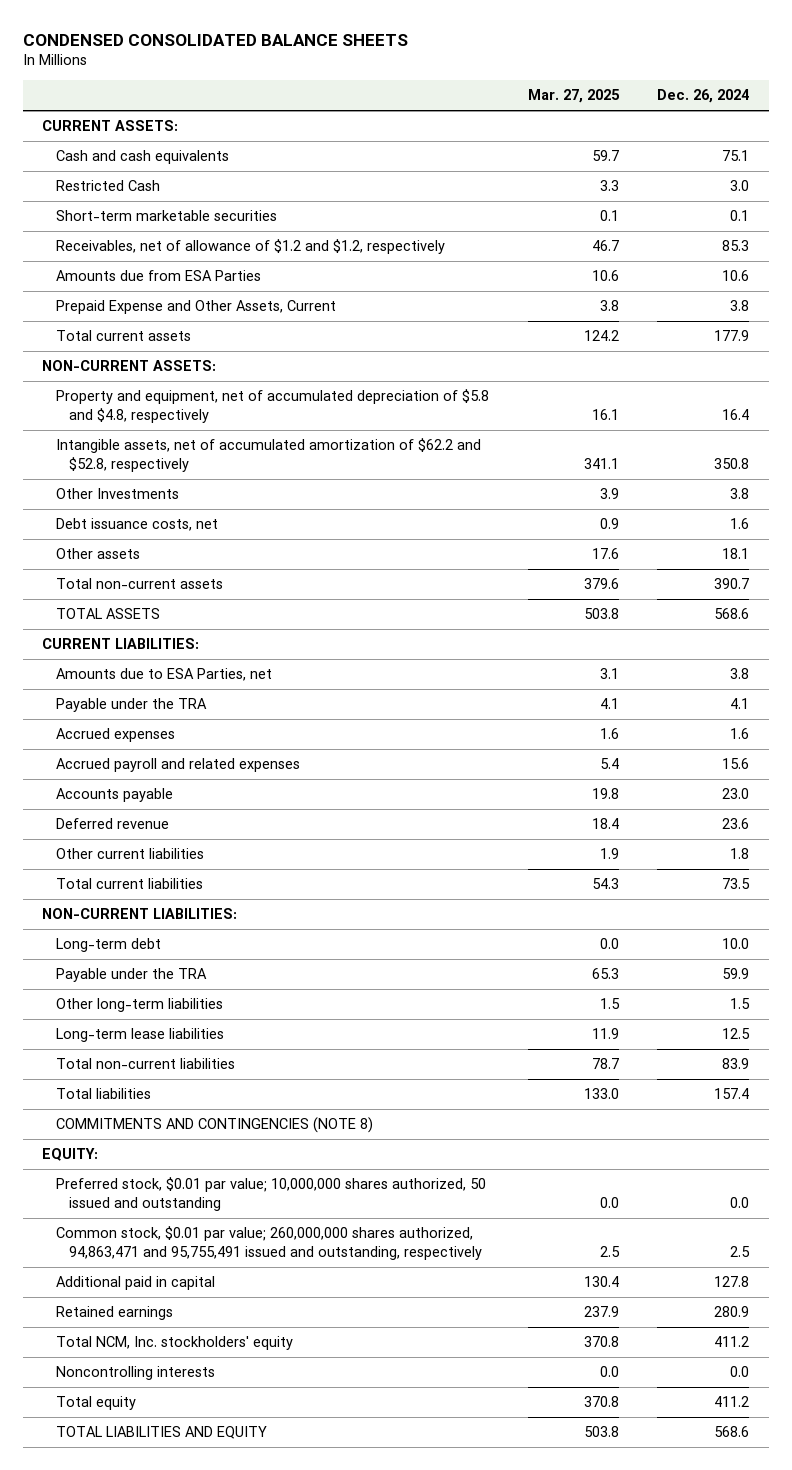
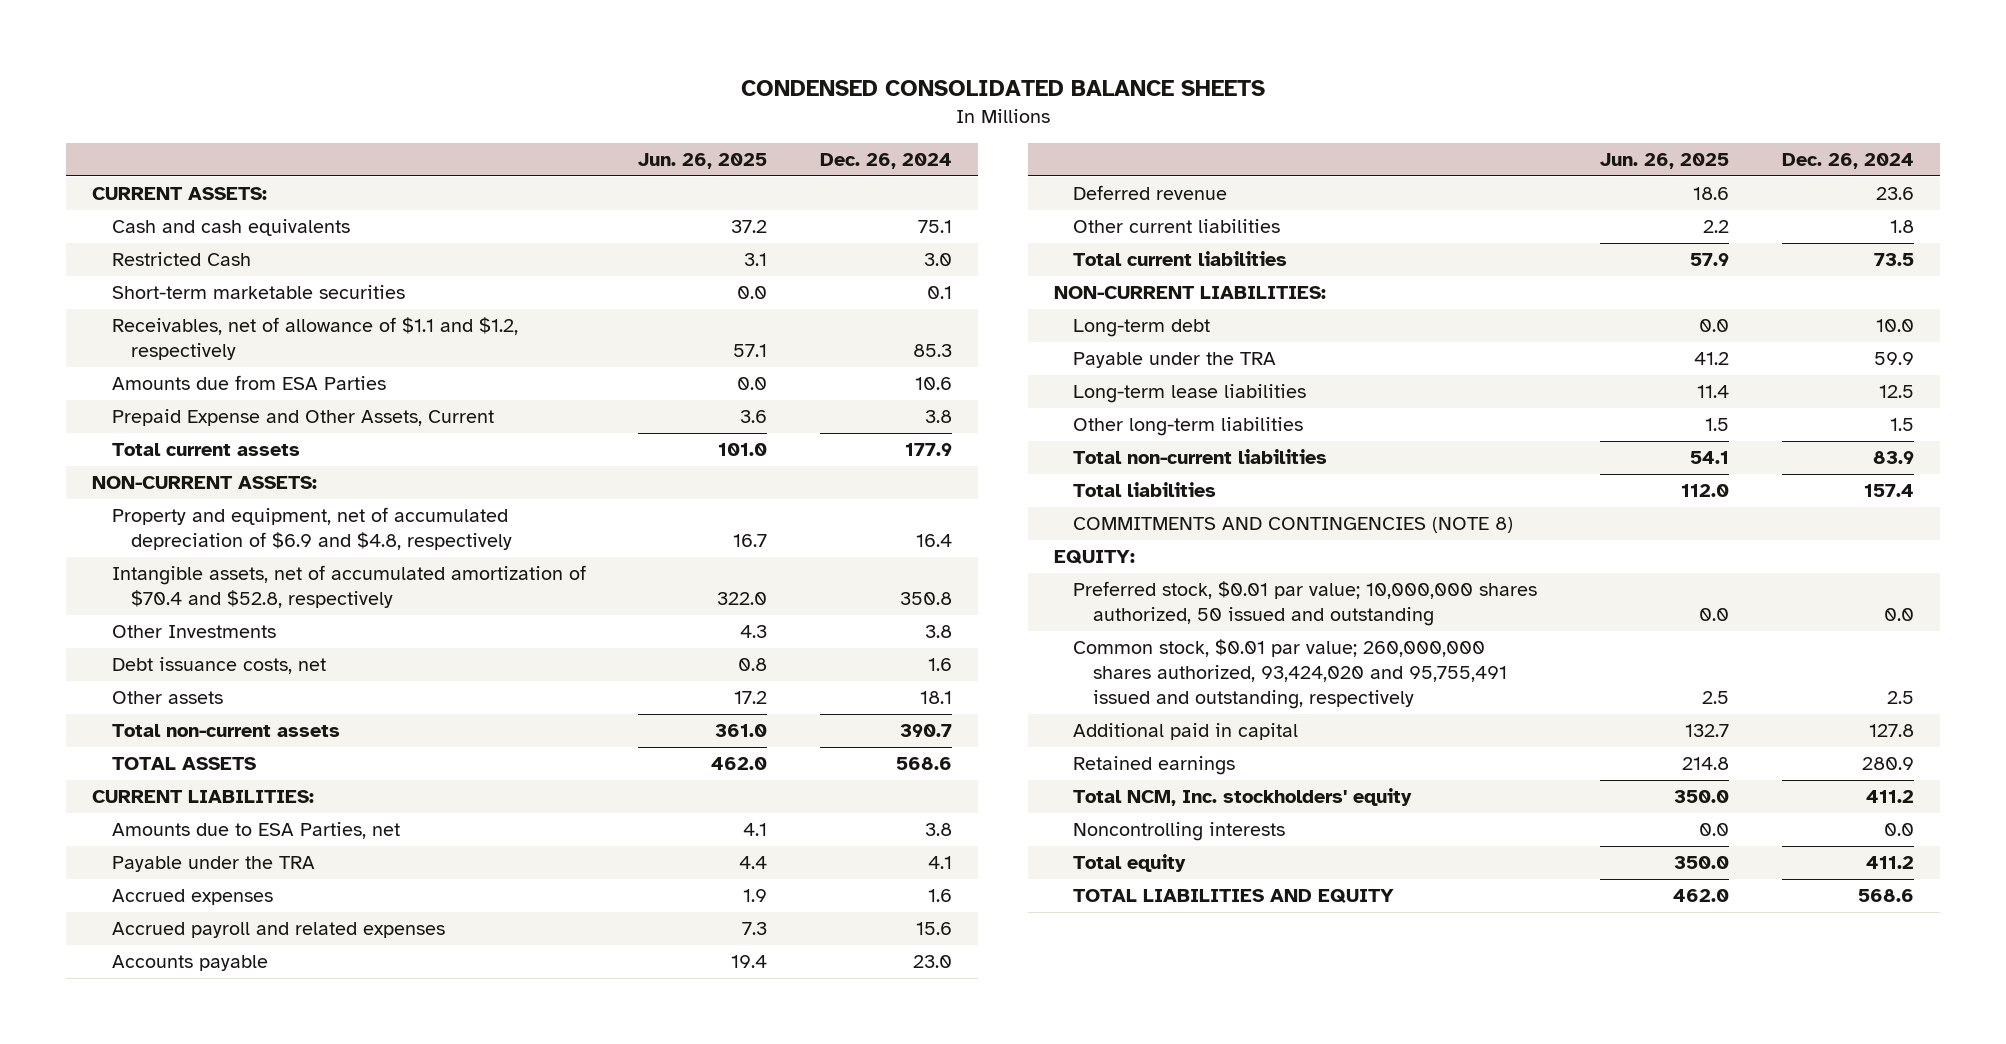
- | Mar. 27, 2025 | Dec. 26, 2024
+ | Jun. 26, 2025 | Dec. 26, 2024
- Receivables, net of allowance of $1.2 and $1.2, respectively | 46.7 | 85.3
+ Receivables, net of allowance of $1.1 and $1.2, respectively | 57.1 | 85.3
- Property and equipment, net of accumulated depreciation of $5.8 and $4.8, respectively | 16.1 | 16.4
- Intangible assets, net of accumulated amortization of $62.2 and $52.8, respectively | 341.1 | 350.8
+ Property and equipment, net of accumulated depreciation of $6.9 and $4.8, respectively | 16.7 | 16.4
+ Intangible assets, net of accumulated amortization of $70.4 and $52.8, respectively | 322.0 | 350.8
moved down: Other long-term liabilities | 1.5 | 1.5
- Common stock, $0.01 par value; 260,000,000 shares authorized, 94,863,471 and 95,755,491 issued and outstanding, respectively | 2.5 | 2.5
+ Common stock, $0.01 par value; 260,000,000 shares authorized, 93,424,020 and 95,755,491 issued and outstanding, respectively | 2.5 | 2.5

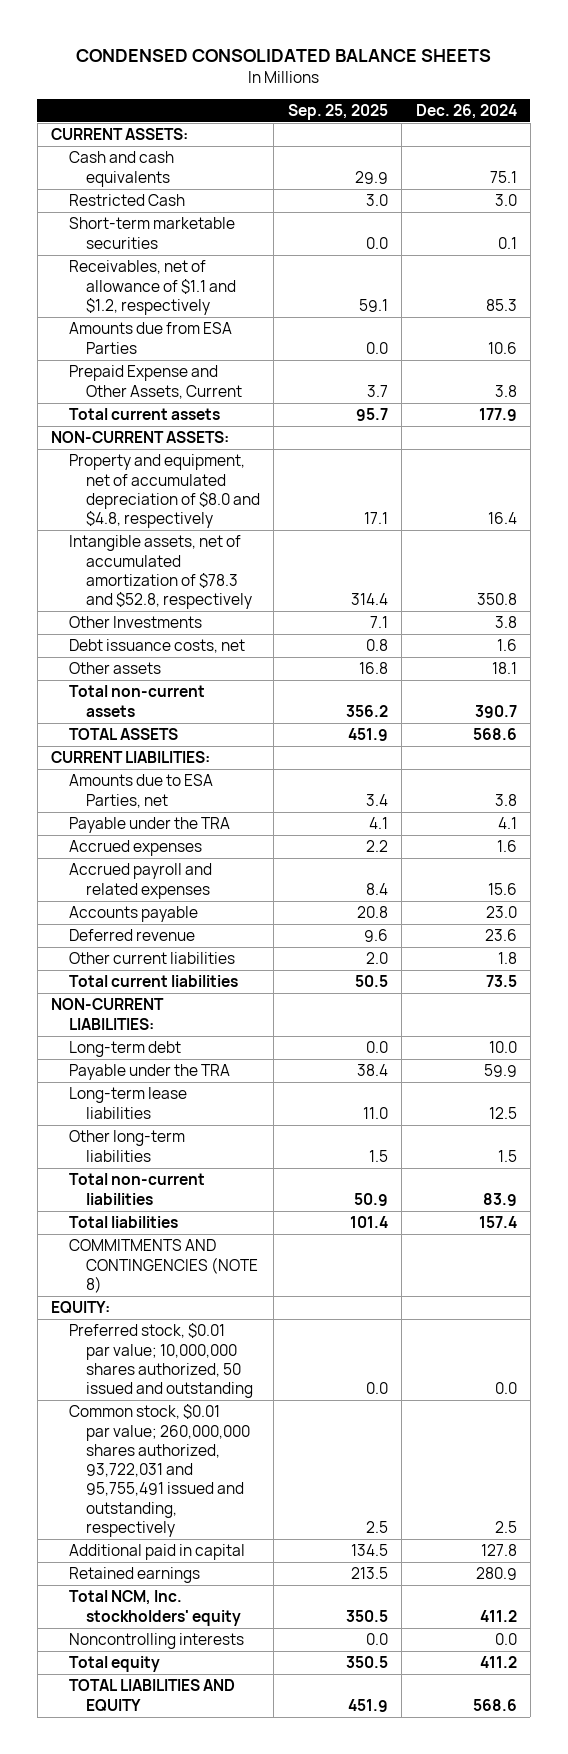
- | Jun. 26, 2025 | Dec. 26, 2024
+ | Sep. 25, 2025 | Dec. 26, 2024
- Property and equipment, net of accumulated depreciation of $6.9 and $4.8, respectively | 16.7 | 16.4
- Intangible assets, net of accumulated amortization of $70.4 and $52.8, respectively | 322.0 | 350.8
+ Property and equipment, net of accumulated depreciation of $8.0 and $4.8, respectively | 17.1 | 16.4
+ Intangible assets, net of accumulated amortization of $78.3 and $52.8, respectively | 314.4 | 350.8
- Common stock, $0.01 par value; 260,000,000 shares authorized, 93,424,020 and 95,755,491 issued and outstanding, respectively | 2.5 | 2.5
+ Common stock, $0.01 par value; 260,000,000 shares authorized, 93,722,031 and 95,755,491 issued and outstanding, respectively | 2.5 | 2.5

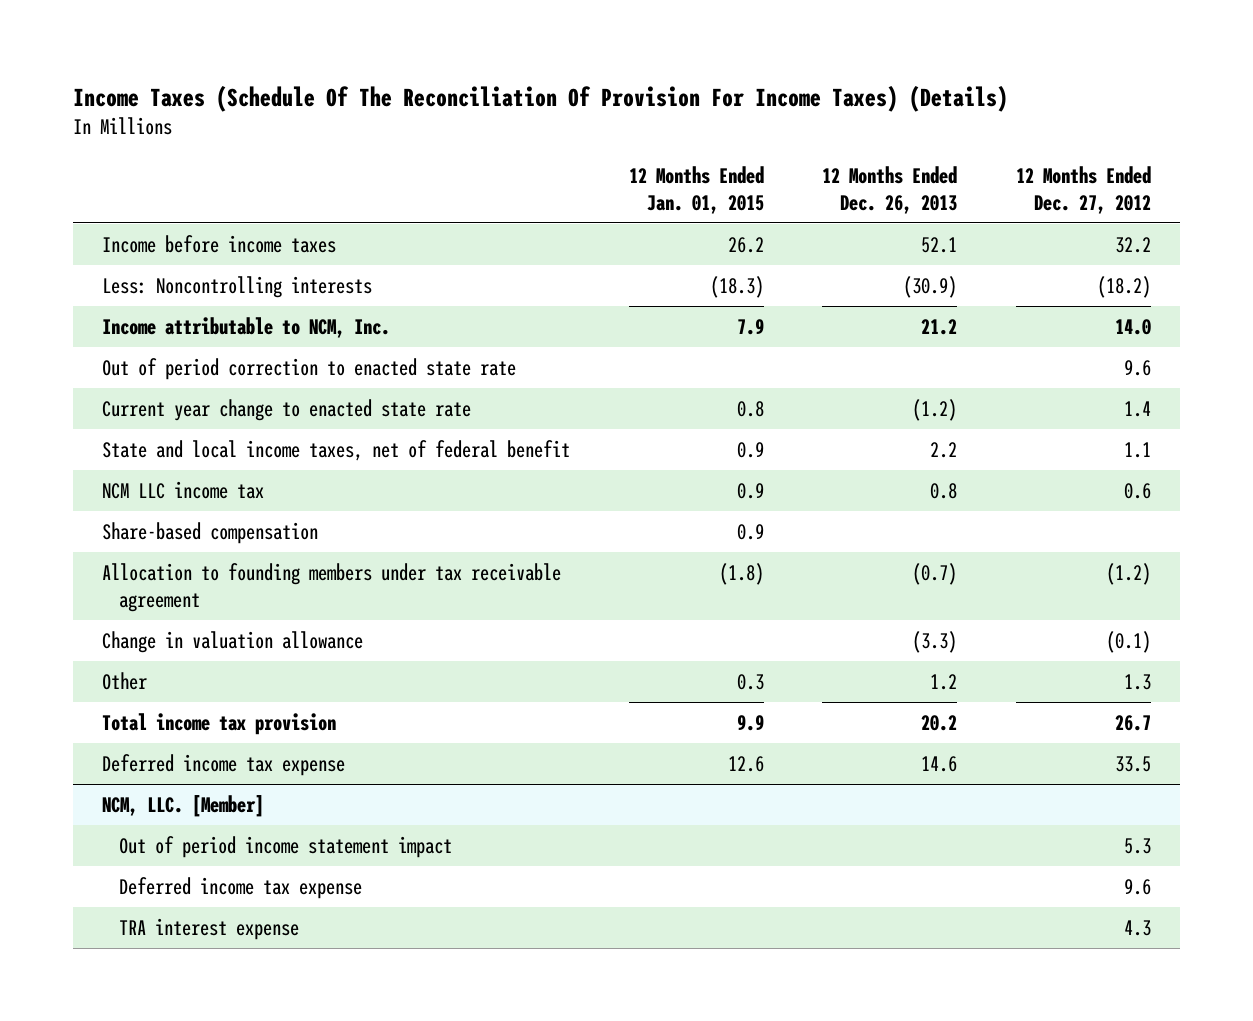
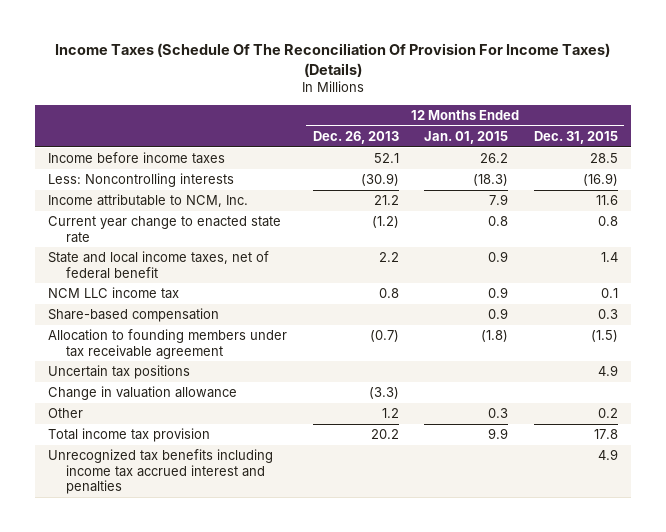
- | 12 Months Ended Jan. 01, 2015 | 12 Months Ended Dec. 26, 2013 | 12 Months Ended Dec. 27, 2012
+ | 12 Months Ended Dec. 26, 2013 | 12 Months Ended Jan. 01, 2015 | 12 Months Ended Dec. 31, 2015
- Out of period correction to enacted state rate | | | 9.6
+ Uncertain tax positions | | | 4.9
- Deferred income tax expense | 12.6 | 14.6 | 33.5
- NCM, LLC. [Member]
- Out of period income statement impact | | | 5.3
- Deferred income tax expense | | | 9.6
- TRA interest expense | | | 4.3
+ Unrecognized tax benefits including income tax accrued interest and penalties | | | 4.9

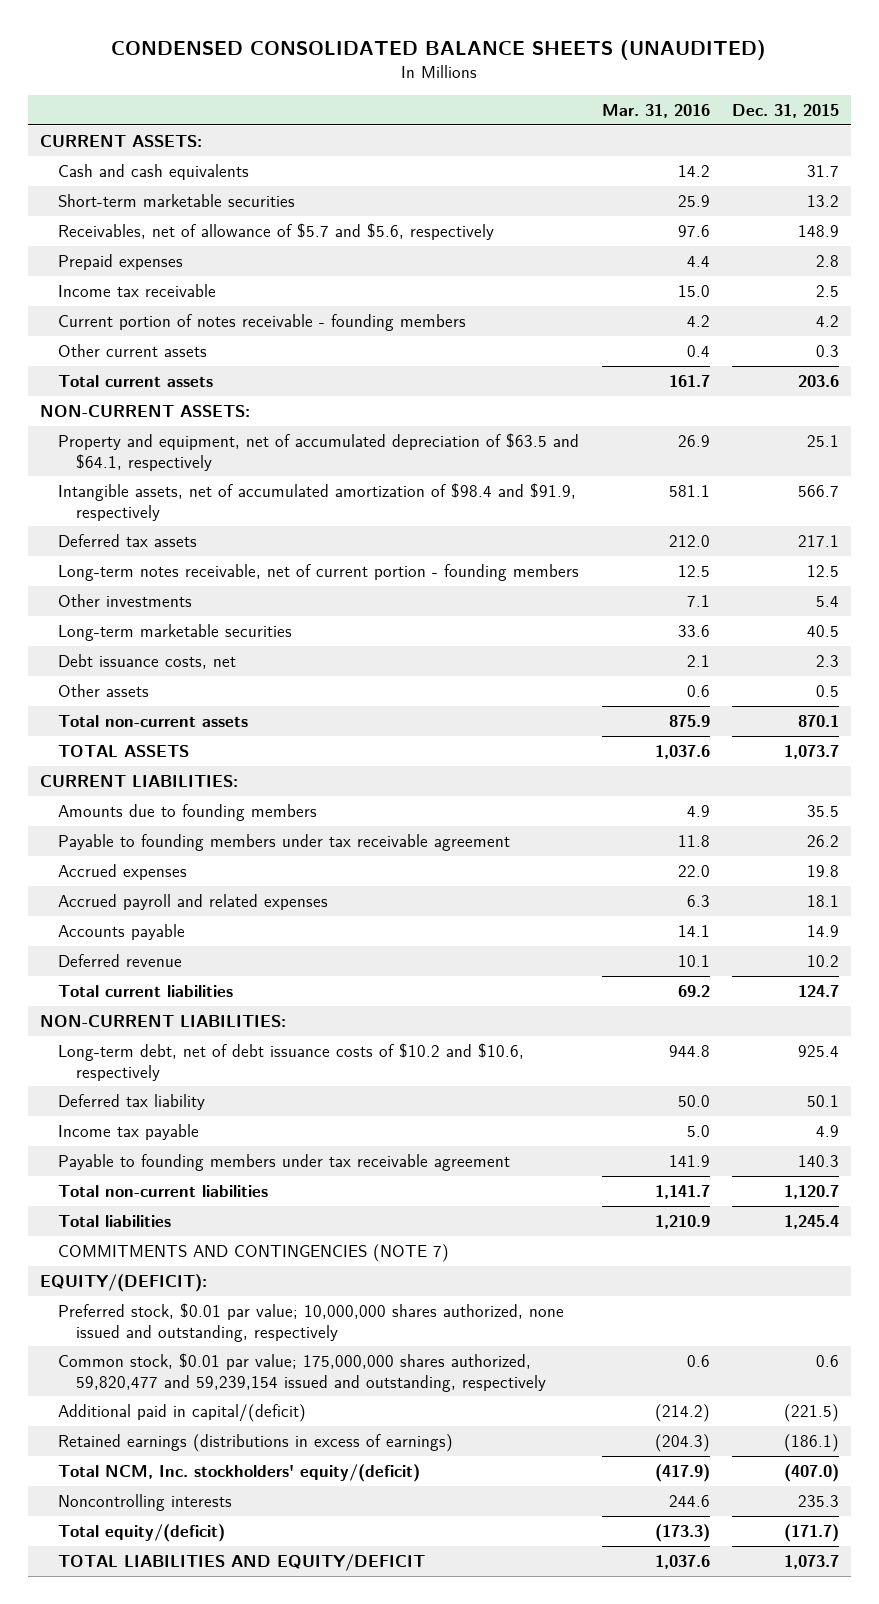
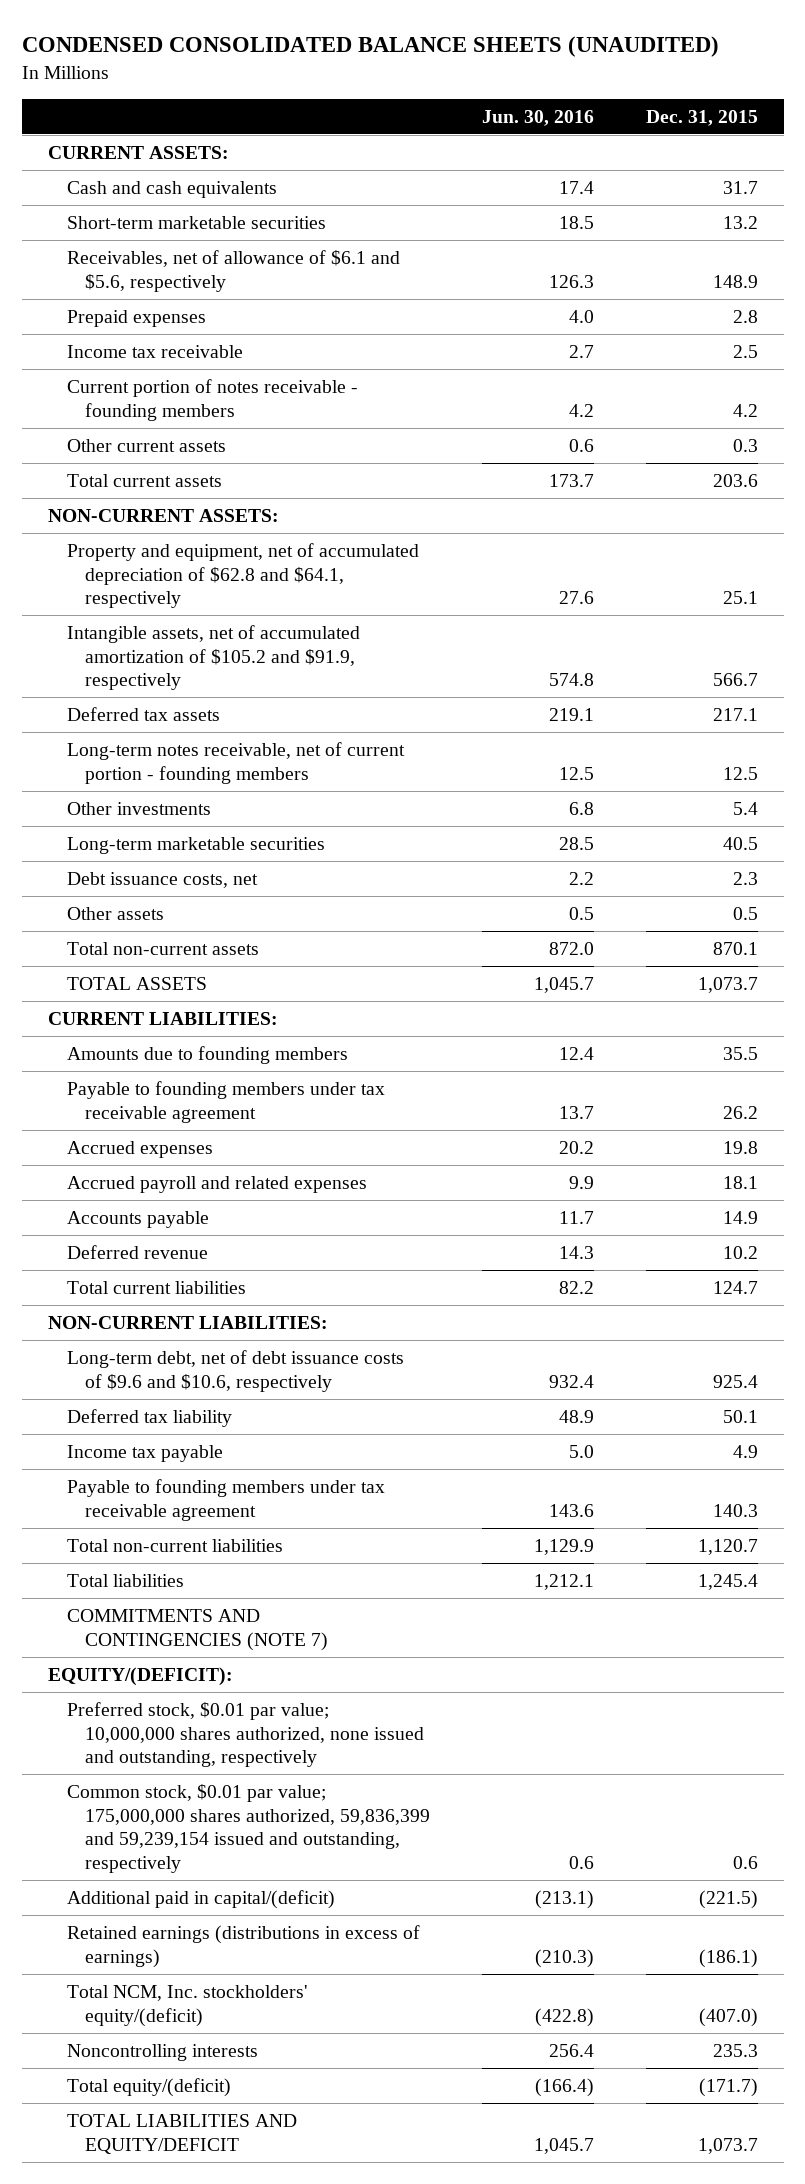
- | Mar. 31, 2016 | Dec. 31, 2015
+ | Jun. 30, 2016 | Dec. 31, 2015
- Receivables, net of allowance of $5.7 and $5.6, respectively | 97.6 | 148.9
+ Receivables, net of allowance of $6.1 and $5.6, respectively | 126.3 | 148.9
- Property and equipment, net of accumulated depreciation of $63.5 and $64.1, respectively | 26.9 | 25.1
- Intangible assets, net of accumulated amortization of $98.4 and $91.9, respectively | 581.1 | 566.7
+ Property and equipment, net of accumulated depreciation of $62.8 and $64.1, respectively | 27.6 | 25.1
+ Intangible assets, net of accumulated amortization of $105.2 and $91.9, respectively | 574.8 | 566.7
- Long-term debt, net of debt issuance costs of $10.2 and $10.6, respectively | 944.8 | 925.4
+ Long-term debt, net of debt issuance costs of $9.6 and $10.6, respectively | 932.4 | 925.4
- Common stock, $0.01 par value; 175,000,000 shares authorized, 59,820,477 and 59,239,154 issued and outstanding, respectively | 0.6 | 0.6
+ Common stock, $0.01 par value; 175,000,000 shares authorized, 59,836,399 and 59,239,154 issued and outstanding, respectively | 0.6 | 0.6

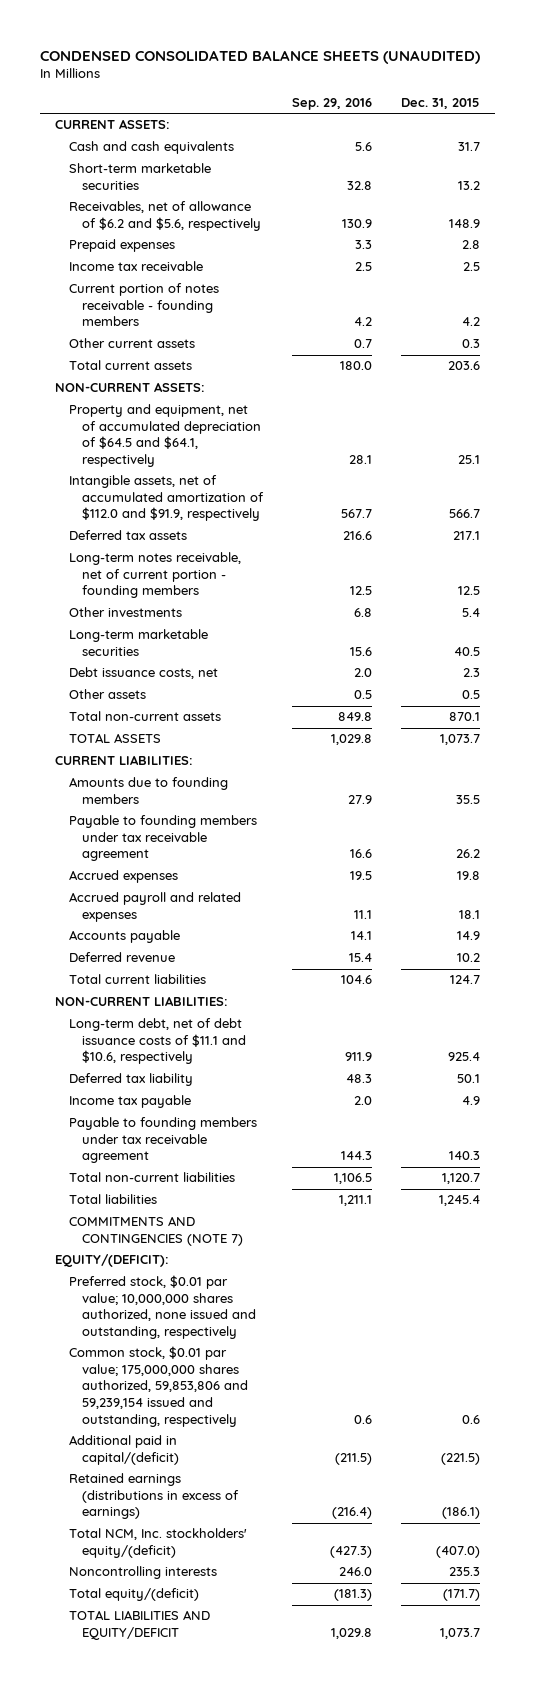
- | Jun. 30, 2016 | Dec. 31, 2015
+ | Sep. 29, 2016 | Dec. 31, 2015
- Receivables, net of allowance of $6.1 and $5.6, respectively | 126.3 | 148.9
+ Receivables, net of allowance of $6.2 and $5.6, respectively | 130.9 | 148.9
- Property and equipment, net of accumulated depreciation of $62.8 and $64.1, respectively | 27.6 | 25.1
- Intangible assets, net of accumulated amortization of $105.2 and $91.9, respectively | 574.8 | 566.7
+ Property and equipment, net of accumulated depreciation of $64.5 and $64.1, respectively | 28.1 | 25.1
+ Intangible assets, net of accumulated amortization of $112.0 and $91.9, respectively | 567.7 | 566.7
- Long-term debt, net of debt issuance costs of $9.6 and $10.6, respectively | 932.4 | 925.4
+ Long-term debt, net of debt issuance costs of $11.1 and $10.6, respectively | 911.9 | 925.4
- Common stock, $0.01 par value; 175,000,000 shares authorized, 59,836,399 and 59,239,154 issued and outstanding, respectively | 0.6 | 0.6
+ Common stock, $0.01 par value; 175,000,000 shares authorized, 59,853,806 and 59,239,154 issued and outstanding, respectively | 0.6 | 0.6

